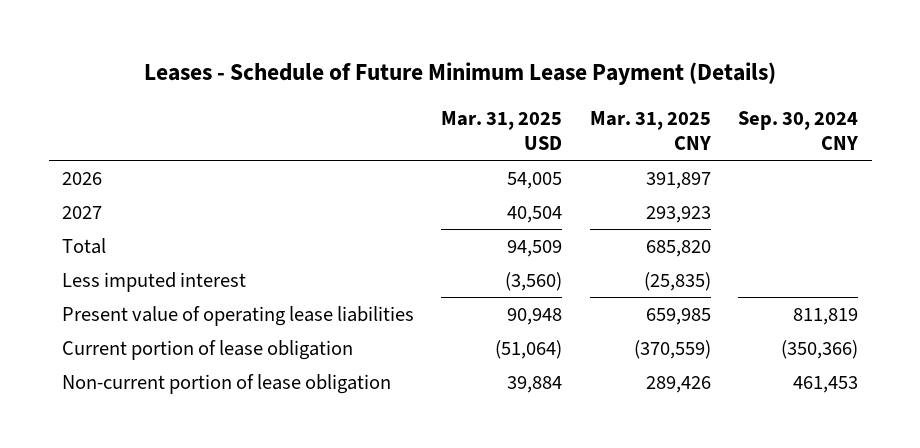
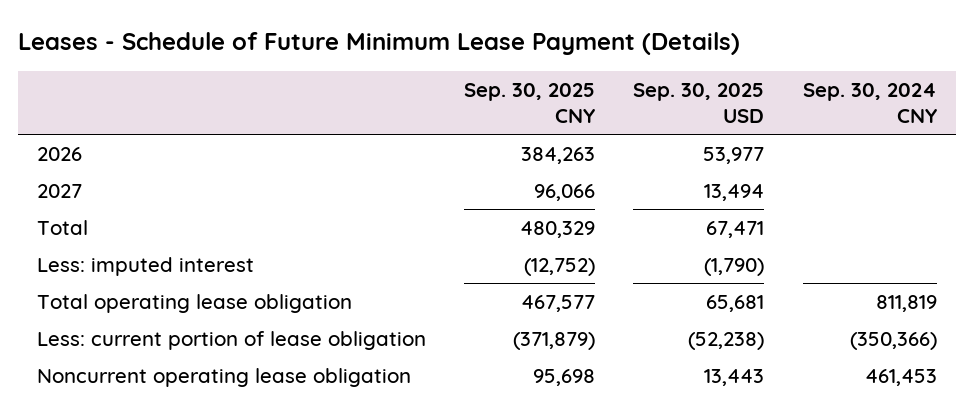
- | Mar. 31, 2025 USD | Mar. 31, 2025 CNY | Sep. 30, 2024 CNY
+ | Sep. 30, 2025 CNY | Sep. 30, 2025 USD | Sep. 30, 2024 CNY
- Less imputed interest | (3,560) | (25,835) |
- Present value of operating lease liabilities | 90,948 | 659,985 | 811,819
- Current portion of lease obligation | (51,064) | (370,559) | (350,366)
- Non-current portion of lease obligation | 39,884 | 289,426 | 461,453
+ Less: imputed interest | (12,752) | (1,790) |
+ Total operating lease obligation | 467,577 | 65,681 | 811,819
+ Less: current portion of lease obligation | (371,879) | (52,238) | (350,366)
+ Noncurrent operating lease obligation | 95,698 | 13,443 | 461,453

